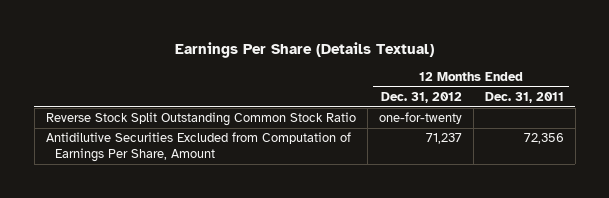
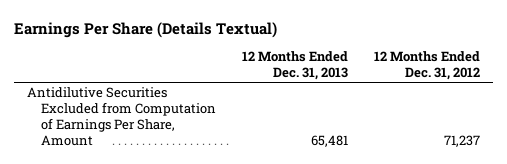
- | 12 Months Ended Dec. 31, 2012 | 12 Months Ended Dec. 31, 2011
+ | 12 Months Ended Dec. 31, 2013 | 12 Months Ended Dec. 31, 2012
- Reverse Stock Split Outstanding Common Stock Ratio | one-for-twenty |

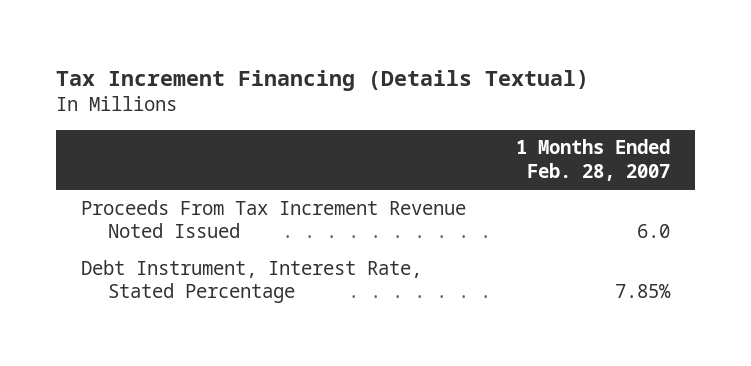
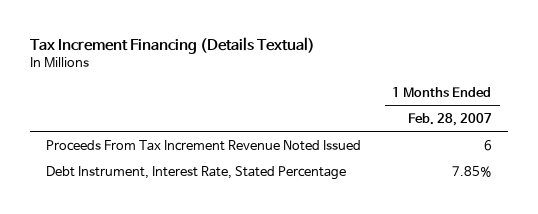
- Proceeds From Tax Increment Revenue Noted Issued | 6.0
+ Proceeds From Tax Increment Revenue Noted Issued | 6

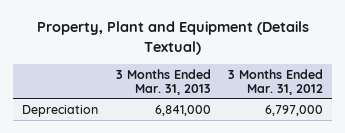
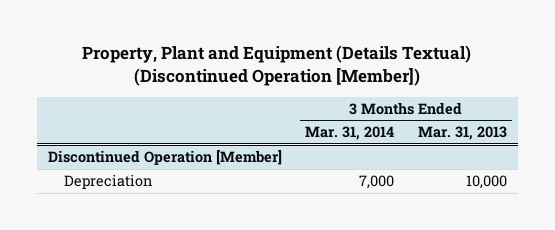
- Property, Plant and Equipment (Details Textual)
+ Property, Plant and Equipment (Details Textual) (Discontinued Operation [Member])
- | 3 Months Ended Mar. 31, 2013 | 3 Months Ended Mar. 31, 2012
+ | 3 Months Ended Mar. 31, 2014 | 3 Months Ended Mar. 31, 2013
- Depreciation | 6,841,000 | 6,797,000
+ Discontinued Operation [Member]
+ Depreciation | 7,000 | 10,000

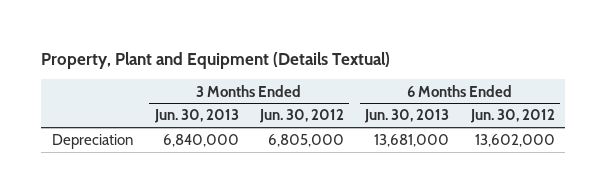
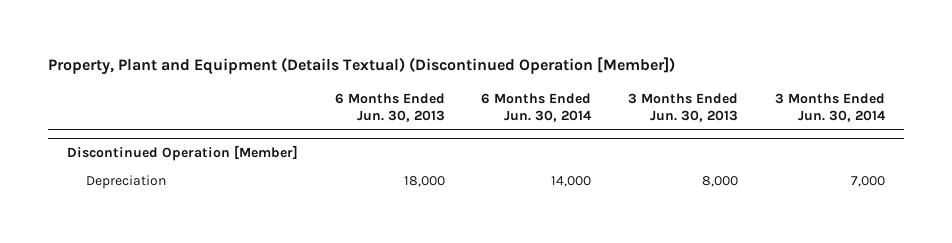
- Property, Plant and Equipment (Details Textual)
+ Property, Plant and Equipment (Details Textual) (Discontinued Operation [Member])
- | 3 Months Ended Jun. 30, 2013 | 3 Months Ended Jun. 30, 2012 | 6 Months Ended Jun. 30, 2013 | 6 Months Ended Jun. 30, 2012
+ | 6 Months Ended Jun. 30, 2013 | 6 Months Ended Jun. 30, 2014 | 3 Months Ended Jun. 30, 2013 | 3 Months Ended Jun. 30, 2014
- Depreciation | 6,840,000 | 6,805,000 | 13,681,000 | 13,602,000
+ Discontinued Operation [Member]
+ Depreciation | 18,000 | 14,000 | 8,000 | 7,000

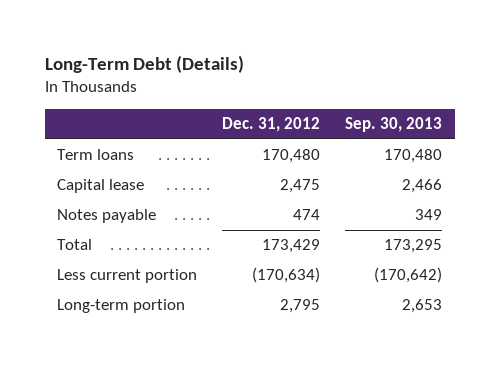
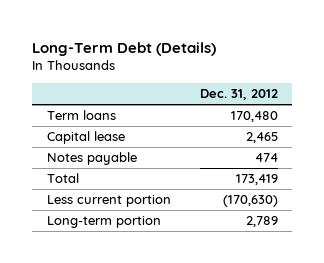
- | Dec. 31, 2012 | Sep. 30, 2013
+ | Dec. 31, 2012
- Capital lease | 2,475 | 2,466
+ Capital lease | 2,465
- Total | 173,429 | 173,295
- Less current portion | (170,634) | (170,642)
- Long-term portion | 2,795 | 2,653
+ Total | 173,419
+ Less current portion | (170,630)
+ Long-term portion | 2,789

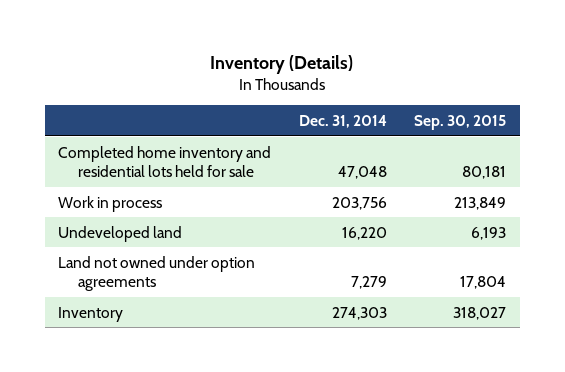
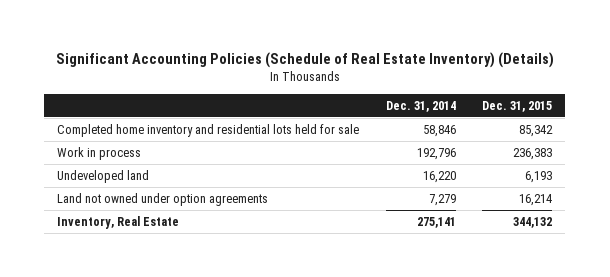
- Inventory (Details)
+ Significant Accounting Policies (Schedule of Real Estate Inventory) (Details)
- | Dec. 31, 2014 | Sep. 30, 2015
+ | Dec. 31, 2014 | Dec. 31, 2015
- Completed home inventory and residential lots held for sale | 47,048 | 80,181
- Work in process | 203,756 | 213,849
+ Completed home inventory and residential lots held for sale | 58,846 | 85,342
+ Work in process | 192,796 | 236,383
- Inventory | 274,303 | 318,027
+ Inventory, Real Estate | 275,141 | 344,132

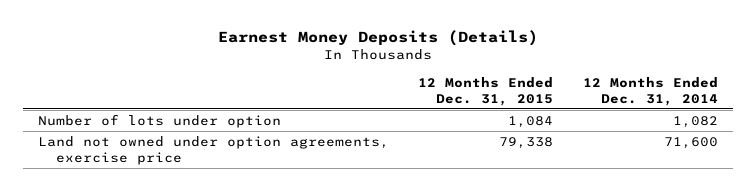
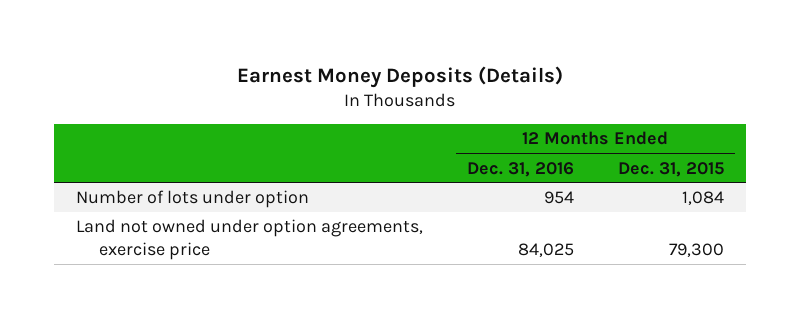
- | 12 Months Ended Dec. 31, 2015 | 12 Months Ended Dec. 31, 2014
+ | 12 Months Ended Dec. 31, 2016 | 12 Months Ended Dec. 31, 2015
- Land not owned under option agreements, exercise price | 79,338 | 71,600
+ Land not owned under option agreements, exercise price | 84,025 | 79,300

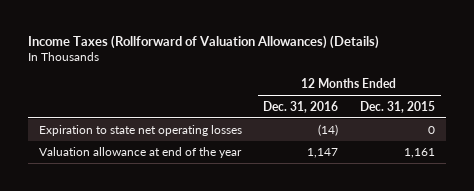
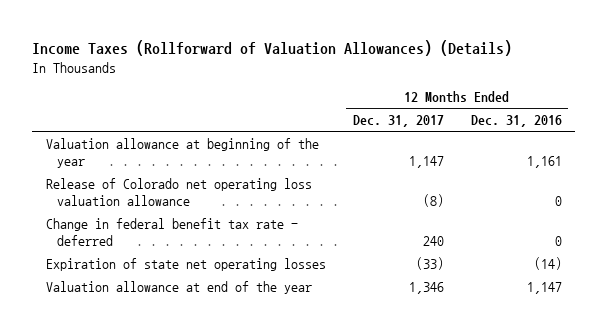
- | 12 Months Ended Dec. 31, 2016 | 12 Months Ended Dec. 31, 2015
+ | 12 Months Ended Dec. 31, 2017 | 12 Months Ended Dec. 31, 2016
- Expiration to state net operating losses | (14) | 0
+ Valuation allowance at beginning of the year | 1,147 | 1,161
+ Release of Colorado net operating loss valuation allowance | (8) | 0
+ Change in federal benefit tax rate - deferred | 240 | 0
+ Expiration of state net operating losses | (33) | (14)

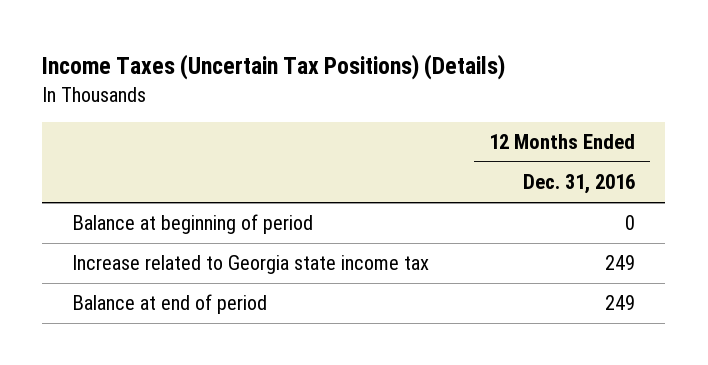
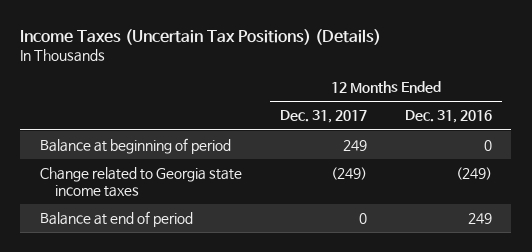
- | 12 Months Ended Dec. 31, 2016
+ | 12 Months Ended Dec. 31, 2017 | 12 Months Ended Dec. 31, 2016
- Increase related to Georgia state income tax | 249
+ Change related to Georgia state income taxes | (249) | (249)

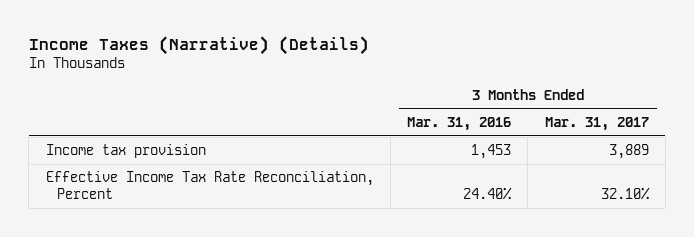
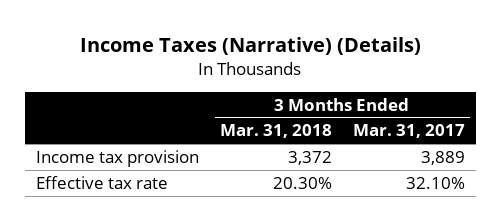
- | 3 Months Ended Mar. 31, 2016 | 3 Months Ended Mar. 31, 2017
+ | 3 Months Ended Mar. 31, 2018 | 3 Months Ended Mar. 31, 2017
- Effective Income Tax Rate Reconciliation, Percent | 24.40% | 32.10%
+ Effective tax rate | 20.30% | 32.10%

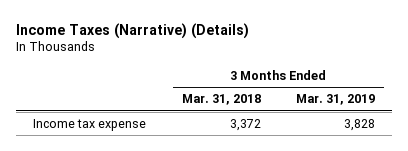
- | 3 Months Ended Mar. 31, 2018 | 3 Months Ended Mar. 31, 2017
+ | 3 Months Ended Mar. 31, 2018 | 3 Months Ended Mar. 31, 2019
- Income tax provision | 3,372 | 3,889
- Effective tax rate | 20.30% | 32.10%
+ Income tax expense | 3,372 | 3,828

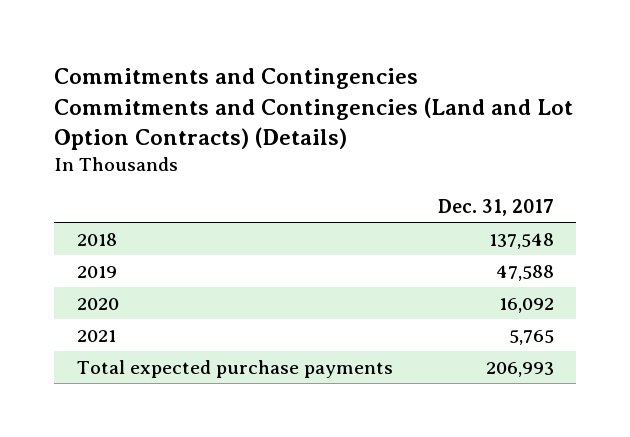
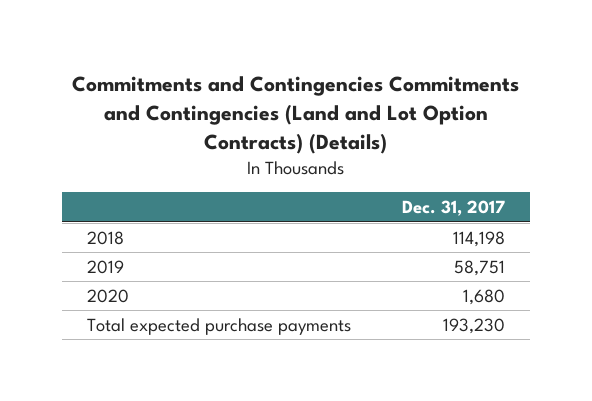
- 2018 | 137,548
- 2019 | 47,588
- 2020 | 16,092
- 2021 | 5,765
- Total expected purchase payments | 206,993
+ 2018 | 114,198
+ 2019 | 58,751
+ 2020 | 1,680
+ Total expected purchase payments | 193,230

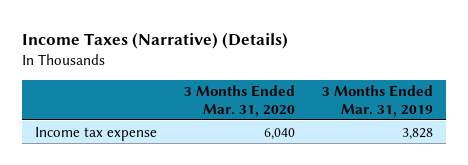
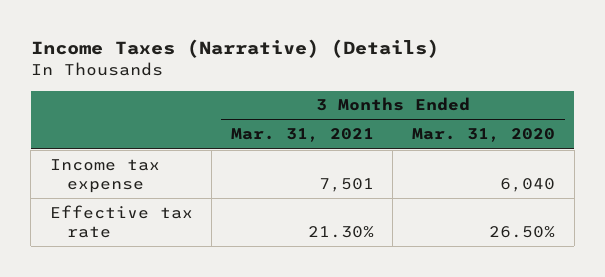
- | 3 Months Ended Mar. 31, 2020 | 3 Months Ended Mar. 31, 2019
+ | 3 Months Ended Mar. 31, 2021 | 3 Months Ended Mar. 31, 2020
+ Effective tax rate | 21.30% | 26.50%

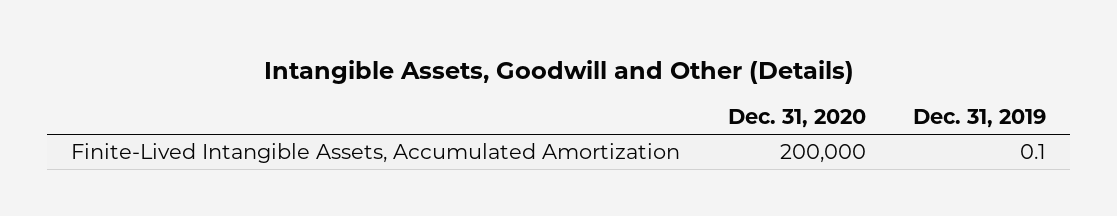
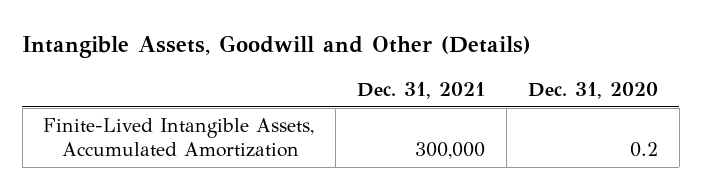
- | Dec. 31, 2020 | Dec. 31, 2019
+ | Dec. 31, 2021 | Dec. 31, 2020
- Finite-Lived Intangible Assets, Accumulated Amortization | 200,000 | 0.1
+ Finite-Lived Intangible Assets, Accumulated Amortization | 300,000 | 0.2

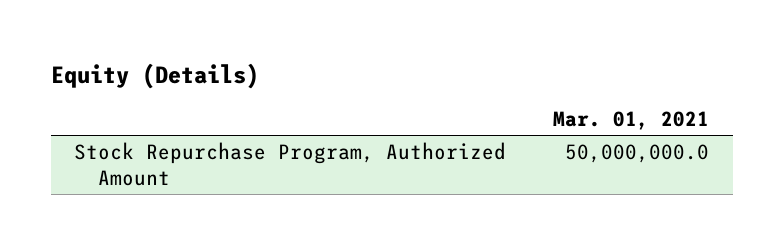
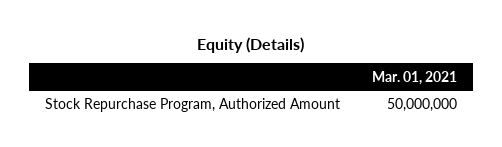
- Stock Repurchase Program, Authorized Amount | 50,000,000.0
+ Stock Repurchase Program, Authorized Amount | 50,000,000

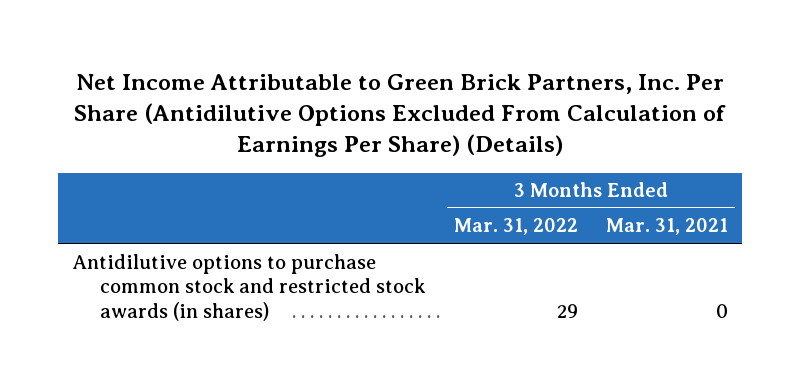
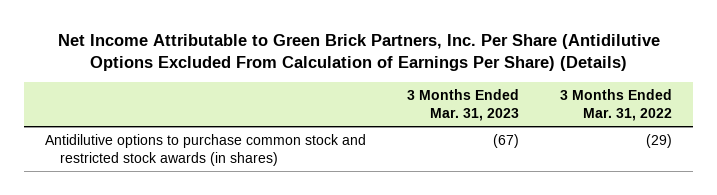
- | 3 Months Ended Mar. 31, 2022 | 3 Months Ended Mar. 31, 2021
+ | 3 Months Ended Mar. 31, 2023 | 3 Months Ended Mar. 31, 2022
- Antidilutive options to purchase common stock and restricted stock awards (in shares) | 29 | 0
+ Antidilutive options to purchase common stock and restricted stock awards (in shares) | (67) | (29)

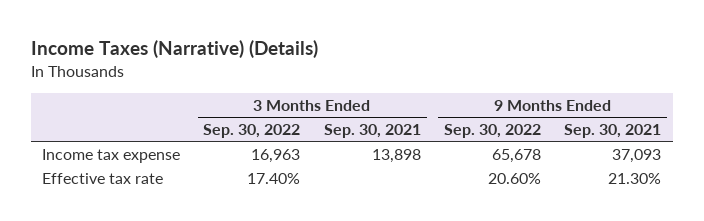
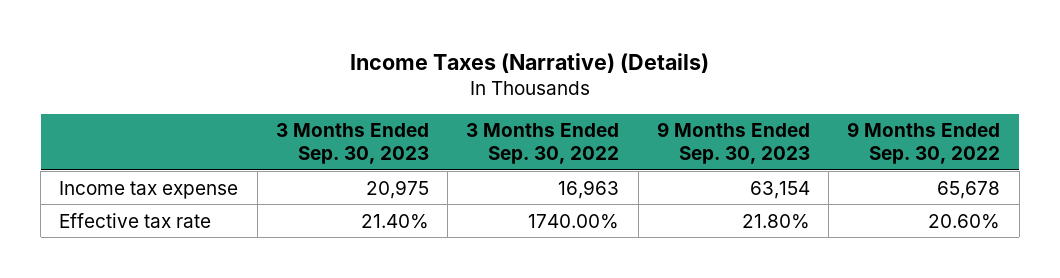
- | 3 Months Ended Sep. 30, 2022 | 3 Months Ended Sep. 30, 2021 | 9 Months Ended Sep. 30, 2022 | 9 Months Ended Sep. 30, 2021
+ | 3 Months Ended Sep. 30, 2023 | 3 Months Ended Sep. 30, 2022 | 9 Months Ended Sep. 30, 2023 | 9 Months Ended Sep. 30, 2022
- Effective tax rate | 17.40% | | 20.60% | 21.30%
+ Effective tax rate | 21.40% | 1740.00% | 21.80% | 20.60%

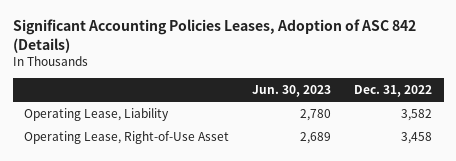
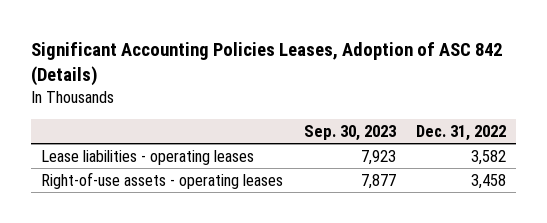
- | Jun. 30, 2023 | Dec. 31, 2022
+ | Sep. 30, 2023 | Dec. 31, 2022
- Operating Lease, Liability | 2,780 | 3,582
- Operating Lease, Right-of-Use Asset | 2,689 | 3,458
+ Lease liabilities - operating leases | 7,923 | 3,582
+ Right-of-use assets - operating leases | 7,877 | 3,458

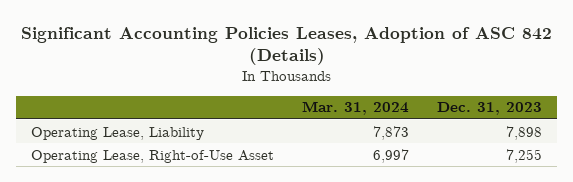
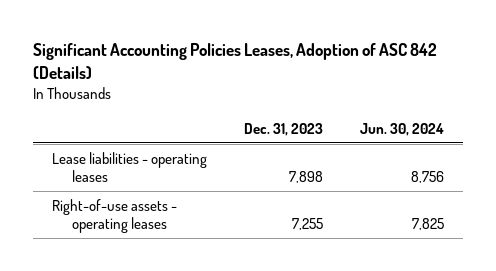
- | Mar. 31, 2024 | Dec. 31, 2023
+ | Dec. 31, 2023 | Jun. 30, 2024
- Operating Lease, Liability | 7,873 | 7,898
- Operating Lease, Right-of-Use Asset | 6,997 | 7,255
+ Lease liabilities - operating leases | 7,898 | 8,756
+ Right-of-use assets - operating leases | 7,255 | 7,825

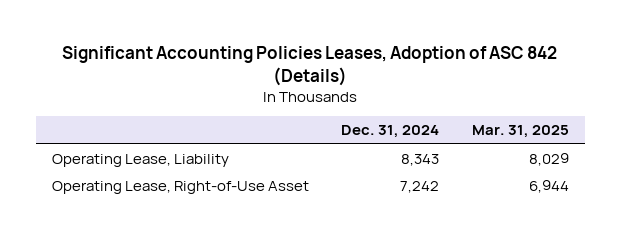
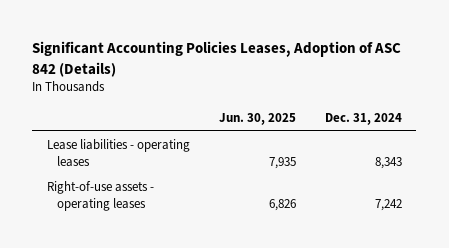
- | Dec. 31, 2024 | Mar. 31, 2025
+ | Jun. 30, 2025 | Dec. 31, 2024
- Operating Lease, Liability | 8,343 | 8,029
- Operating Lease, Right-of-Use Asset | 7,242 | 6,944
+ Lease liabilities - operating leases | 7,935 | 8,343
+ Right-of-use assets - operating leases | 6,826 | 7,242

